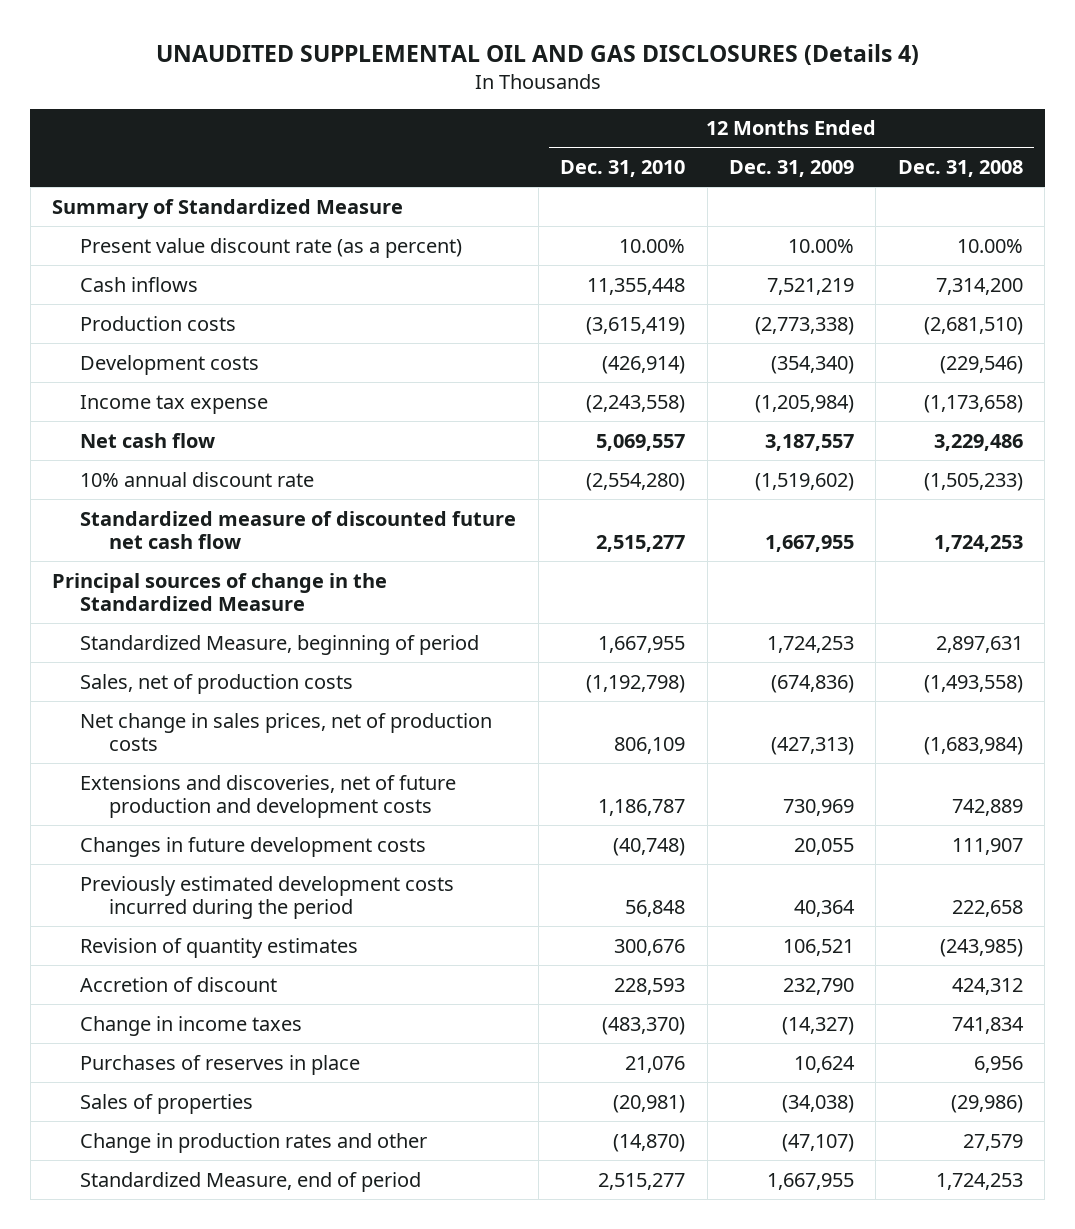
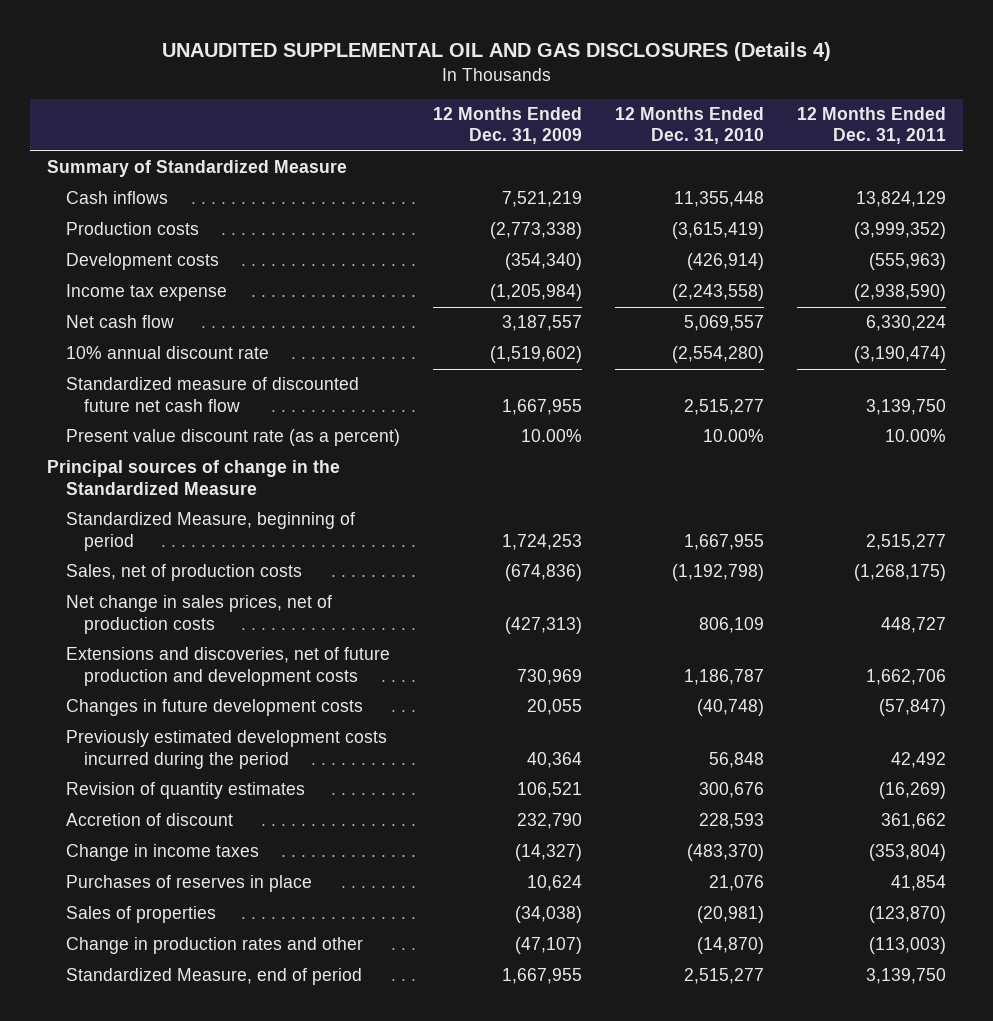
- | 12 Months Ended Dec. 31, 2010 | 12 Months Ended Dec. 31, 2009 | 12 Months Ended Dec. 31, 2008
+ | 12 Months Ended Dec. 31, 2009 | 12 Months Ended Dec. 31, 2010 | 12 Months Ended Dec. 31, 2011
moved down: Present value discount rate (as a percent) | 10.00% | 10.00% | 10.00%

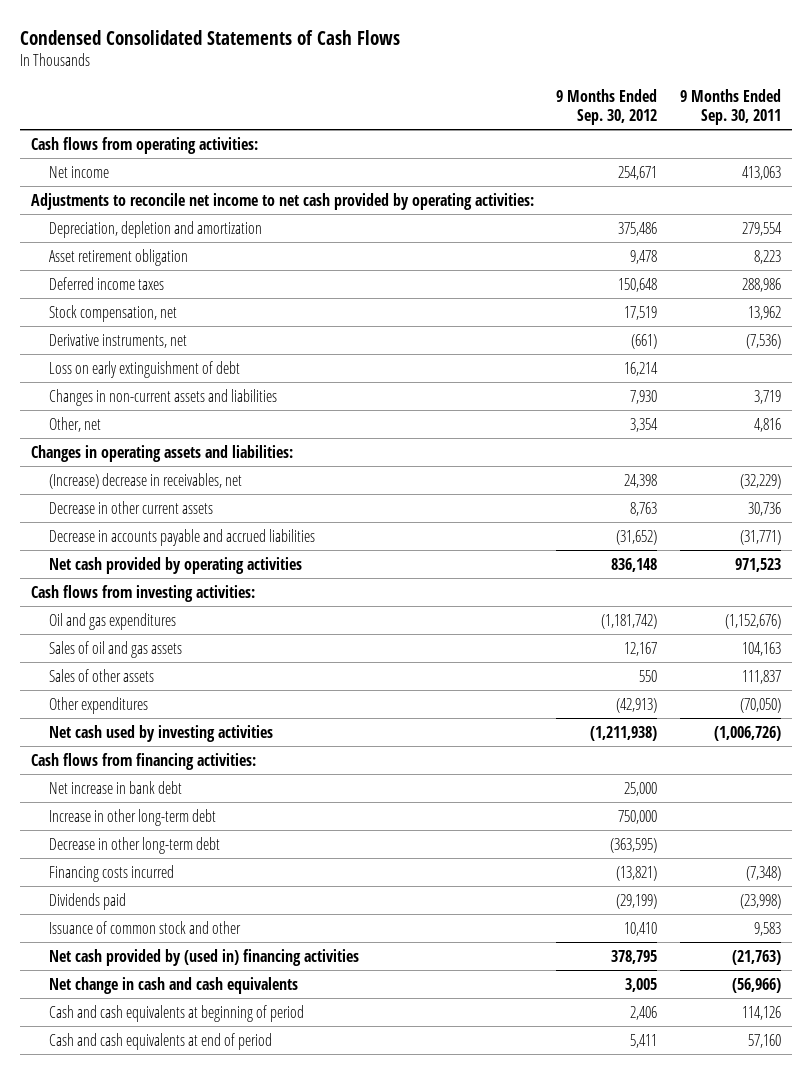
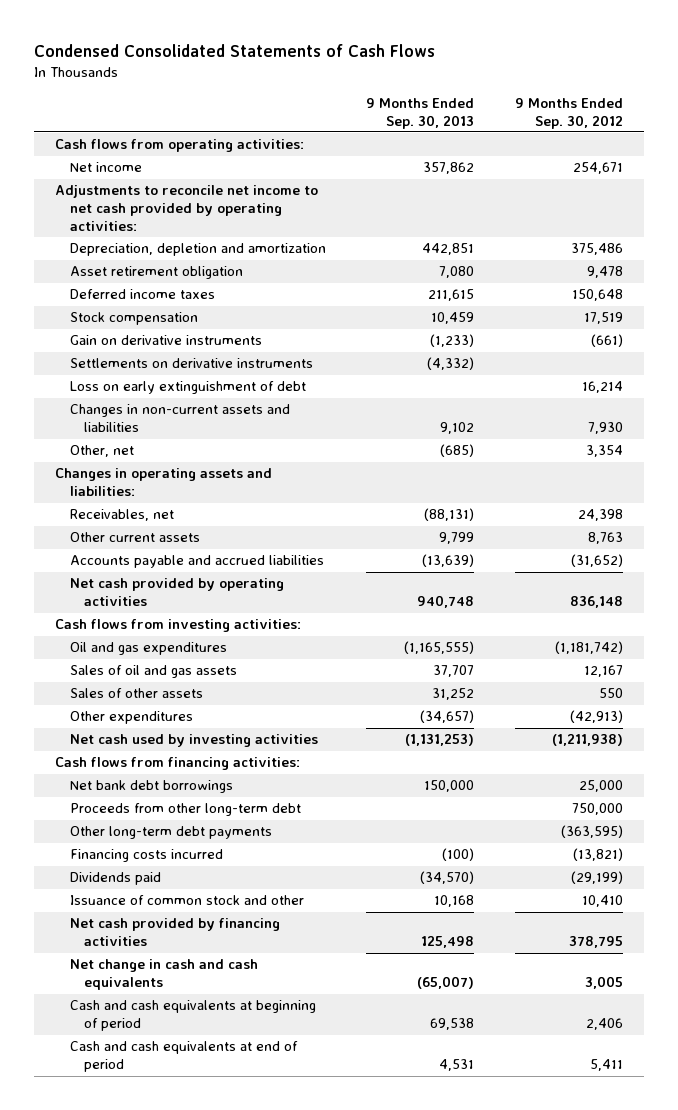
- | 9 Months Ended Sep. 30, 2012 | 9 Months Ended Sep. 30, 2011
+ | 9 Months Ended Sep. 30, 2013 | 9 Months Ended Sep. 30, 2012
- Stock compensation, net | 17,519 | 13,962
- Derivative instruments, net | (661) | (7,536)
+ Stock compensation | 10,459 | 17,519
+ Gain on derivative instruments | (1,233) | (661)
+ Settlements on derivative instruments | (4,332) |
- (Increase) decrease in receivables, net | 24,398 | (32,229)
- Decrease in other current assets | 8,763 | 30,736
- Decrease in accounts payable and accrued liabilities | (31,652) | (31,771)
+ Receivables, net | (88,131) | 24,398
+ Other current assets | 9,799 | 8,763
+ Accounts payable and accrued liabilities | (13,639) | (31,652)
- Net increase in bank debt | 25,000 |
- Increase in other long-term debt | 750,000 |
- Decrease in other long-term debt | (363,595) |
+ Net bank debt borrowings | 150,000 | 25,000
+ Proceeds from other long-term debt | | 750,000
+ Other long-term debt payments | | (363,595)
- Net cash provided by (used in) financing activities | 378,795 | (21,763)
+ Net cash provided by financing activities | 125,498 | 378,795

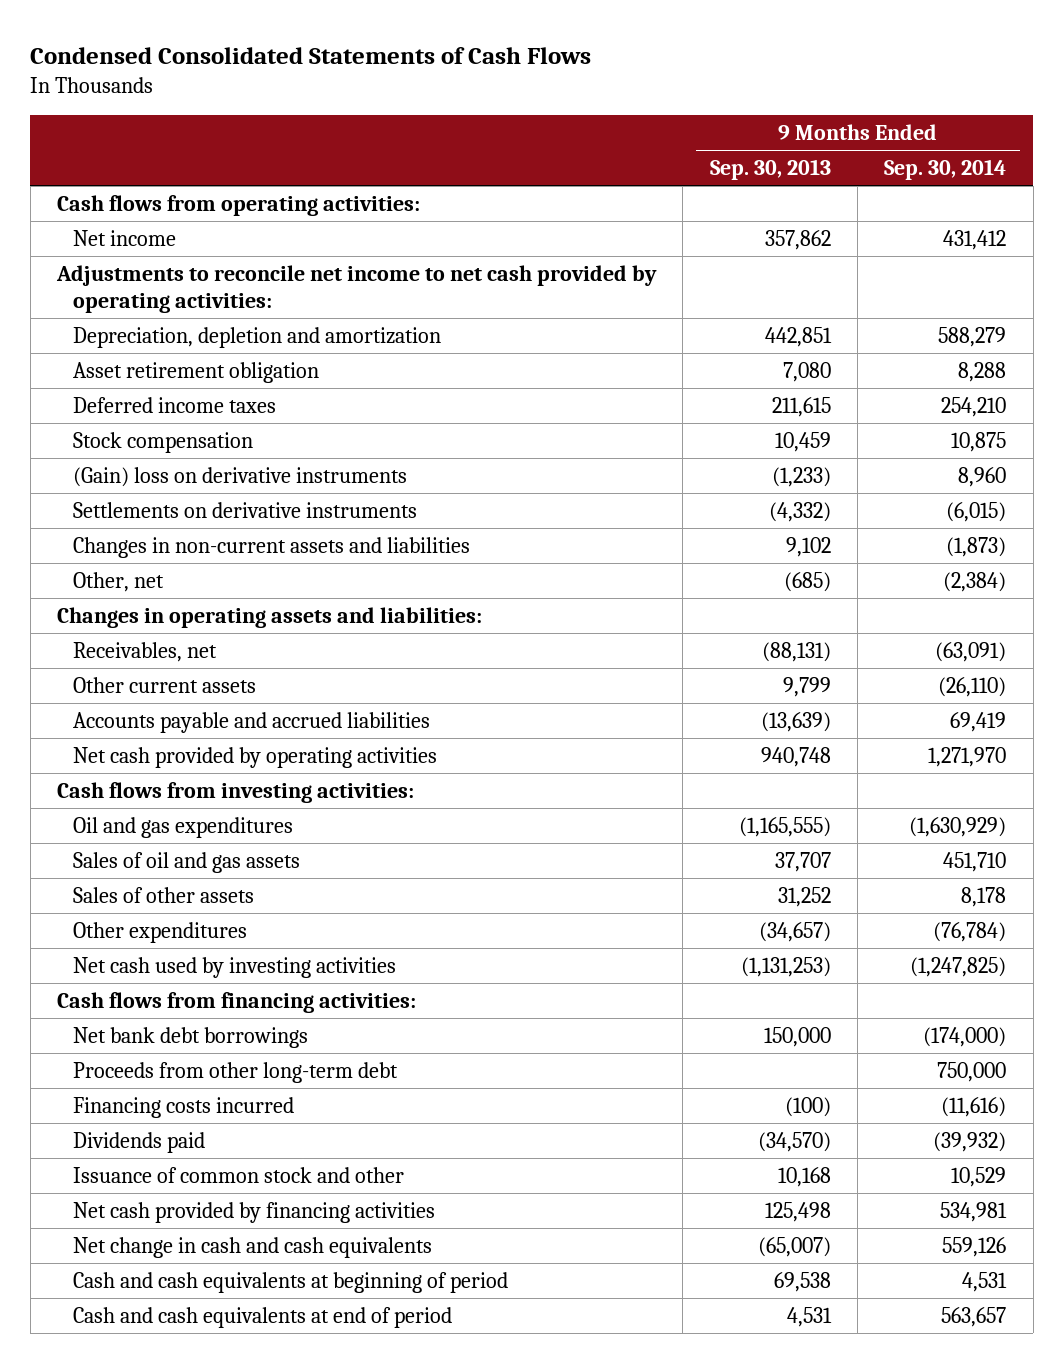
- | 9 Months Ended Sep. 30, 2013 | 9 Months Ended Sep. 30, 2012
+ | 9 Months Ended Sep. 30, 2013 | 9 Months Ended Sep. 30, 2014
- Gain on derivative instruments | (1,233) | (661)
+ (Gain) loss on derivative instruments | (1,233) | 8,960
- Loss on early extinguishment of debt | | 16,214
- Other long-term debt payments | | (363,595)

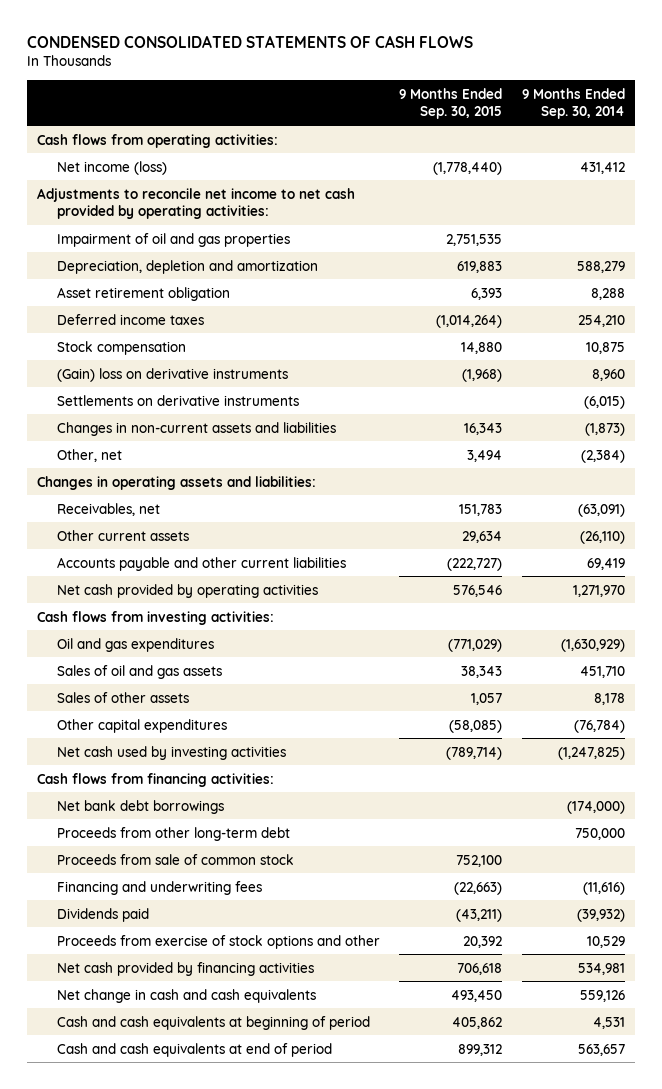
- Condensed Consolidated Statements of Cash Flows
+ CONDENSED CONSOLIDATED STATEMENTS OF CASH FLOWS
- | 9 Months Ended Sep. 30, 2013 | 9 Months Ended Sep. 30, 2014
+ | 9 Months Ended Sep. 30, 2015 | 9 Months Ended Sep. 30, 2014
- Net income | 357,862 | 431,412
+ Net income (loss) | (1,778,440) | 431,412
+ Impairment of oil and gas properties | 2,751,535 |
- Accounts payable and accrued liabilities | (13,639) | 69,419
+ Accounts payable and other current liabilities | (222,727) | 69,419
- Other expenditures | (34,657) | (76,784)
+ Other capital expenditures | (58,085) | (76,784)
- Financing costs incurred | (100) | (11,616)
+ Proceeds from sale of common stock | 752,100 |
+ Financing and underwriting fees | (22,663) | (11,616)
- Issuance of common stock and other | 10,168 | 10,529
+ Proceeds from exercise of stock options and other | 20,392 | 10,529

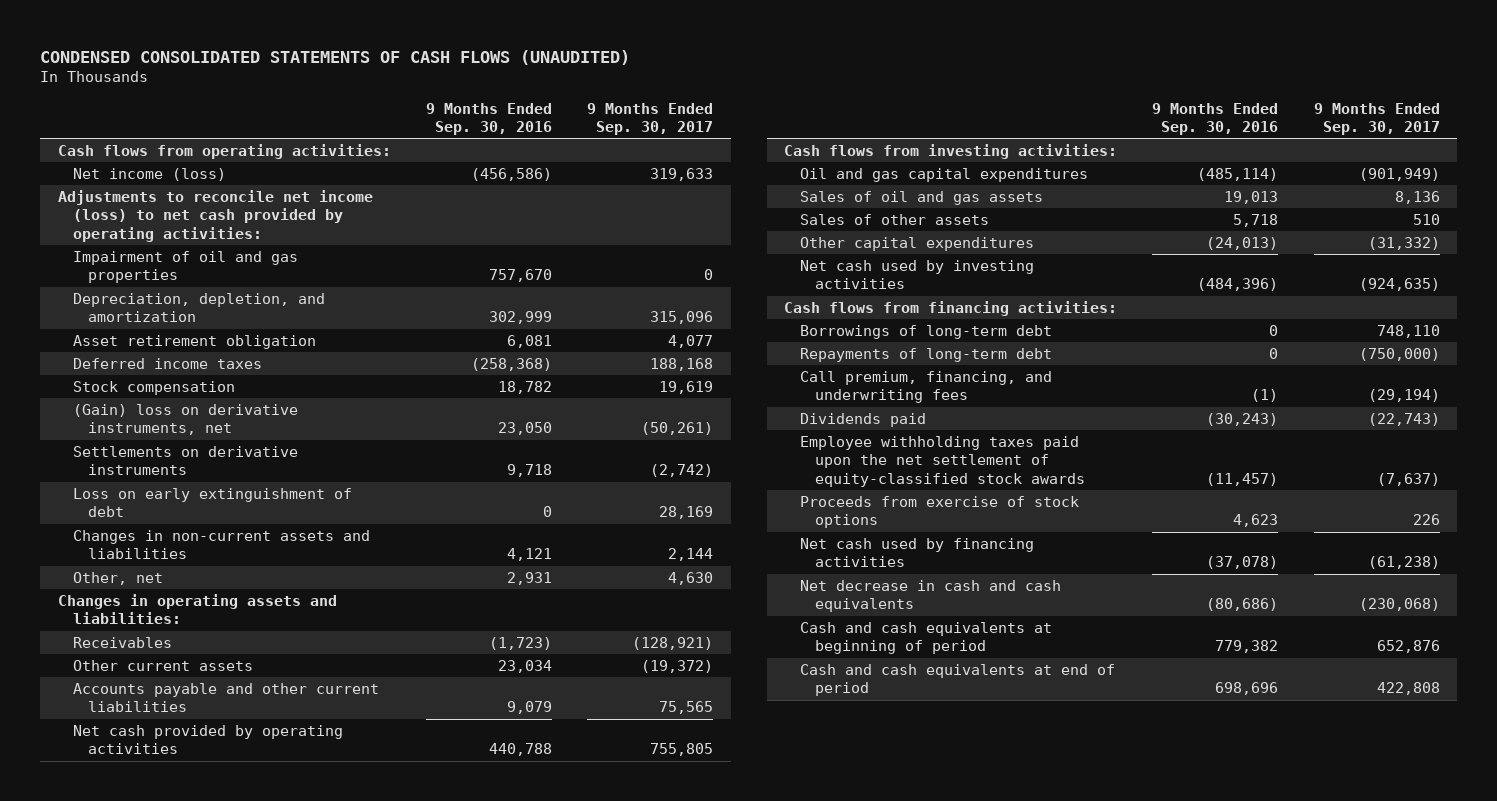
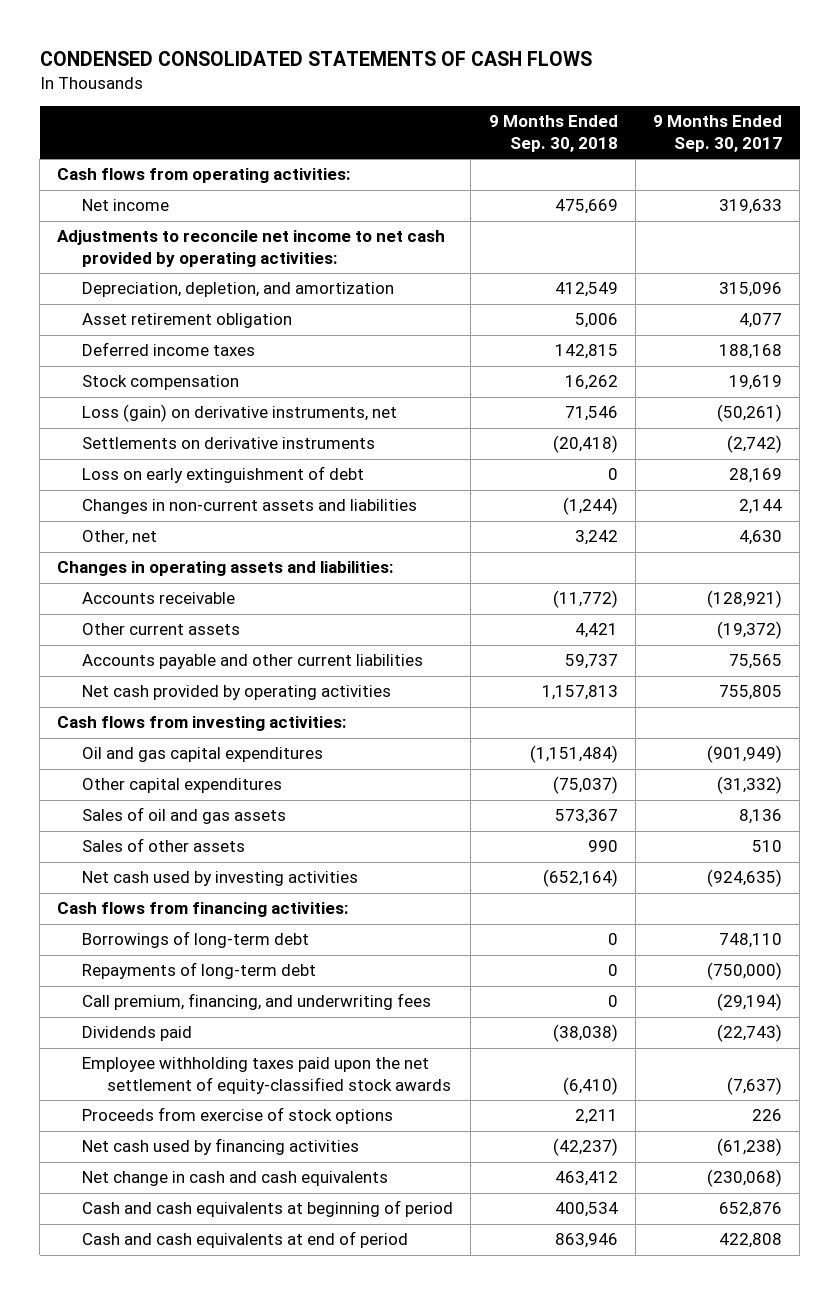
- CONDENSED CONSOLIDATED STATEMENTS OF CASH FLOWS (UNAUDITED)
+ CONDENSED CONSOLIDATED STATEMENTS OF CASH FLOWS
- | 9 Months Ended Sep. 30, 2016 | 9 Months Ended Sep. 30, 2017
+ | 9 Months Ended Sep. 30, 2018 | 9 Months Ended Sep. 30, 2017
- Net income (loss) | (456,586) | 319,633
- Adjustments to reconcile net income (loss) to net cash provided by operating activities:
- Impairment of oil and gas properties | 757,670 | 0
+ Net income | 475,669 | 319,633
+ Adjustments to reconcile net income to net cash provided by operating activities:
- (Gain) loss on derivative instruments, net | 23,050 | (50,261)
+ Loss (gain) on derivative instruments, net | 71,546 | (50,261)
- Receivables | (1,723) | (128,921)
+ Accounts receivable | (11,772) | (128,921)
moved up: Other capital expenditures | (75,037) | (31,332)
- Net decrease in cash and cash equivalents | (80,686) | (230,068)
+ Net change in cash and cash equivalents | 463,412 | (230,068)

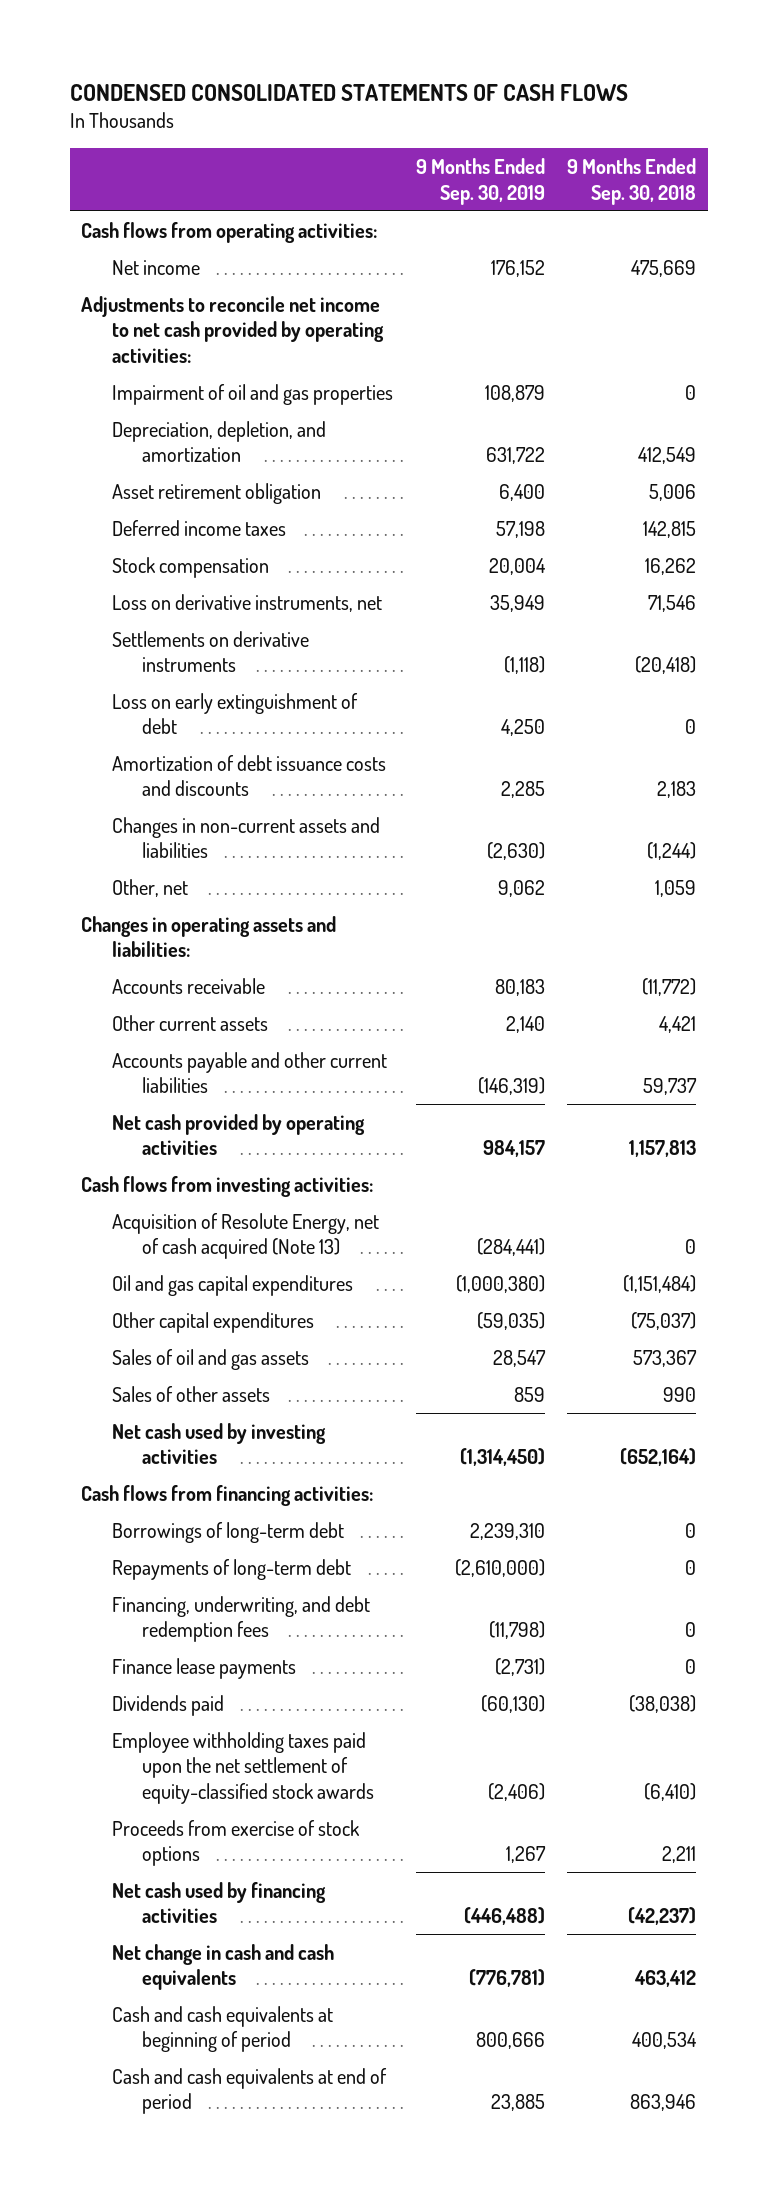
- | 9 Months Ended Sep. 30, 2018 | 9 Months Ended Sep. 30, 2017
+ | 9 Months Ended Sep. 30, 2019 | 9 Months Ended Sep. 30, 2018
+ Impairment of oil and gas properties | 108,879 | 0
- Loss (gain) on derivative instruments, net | 71,546 | (50,261)
+ Loss on derivative instruments, net | 35,949 | 71,546
+ Amortization of debt issuance costs and discounts | 2,285 | 2,183
- Other, net | 3,242 | 4,630
+ Other, net | 9,062 | 1,059
+ Acquisition of Resolute Energy, net of cash acquired (Note 13) | (284,441) | 0
- Call premium, financing, and underwriting fees | 0 | (29,194)
+ Financing, underwriting, and debt redemption fees | (11,798) | 0
+ Finance lease payments | (2,731) | 0

